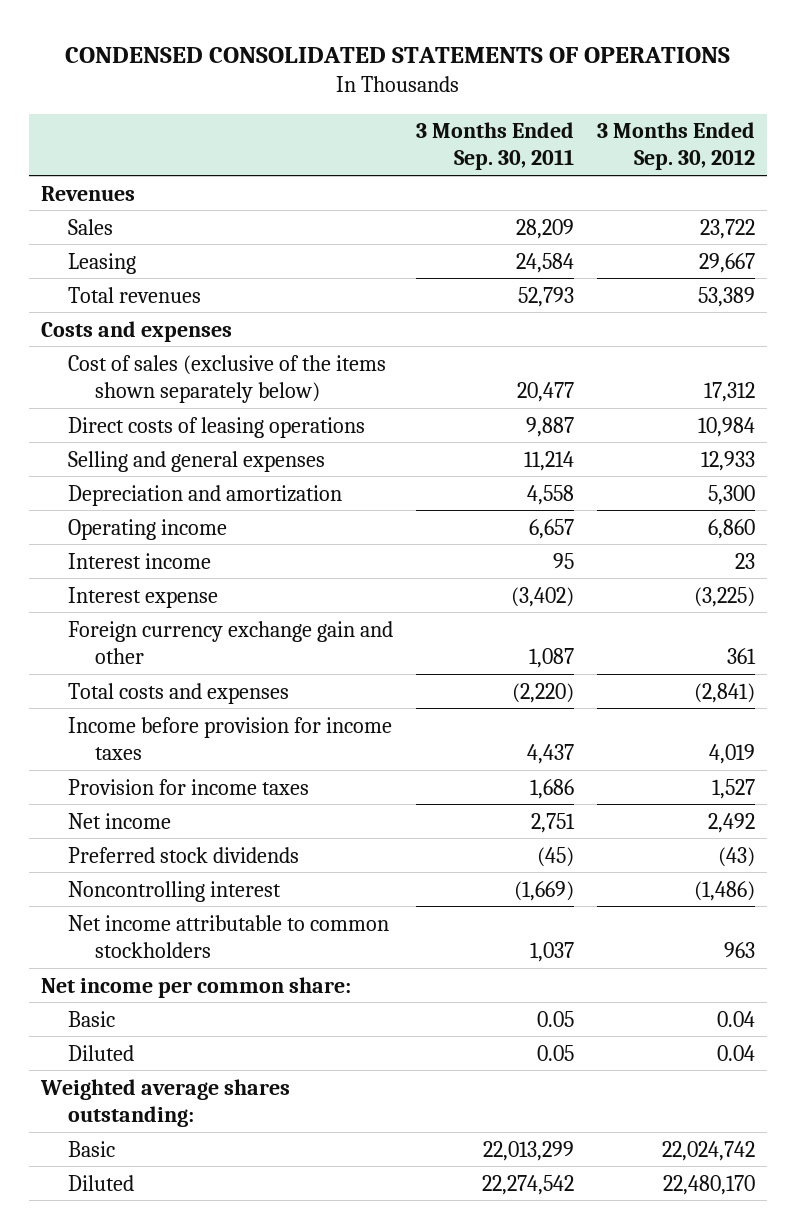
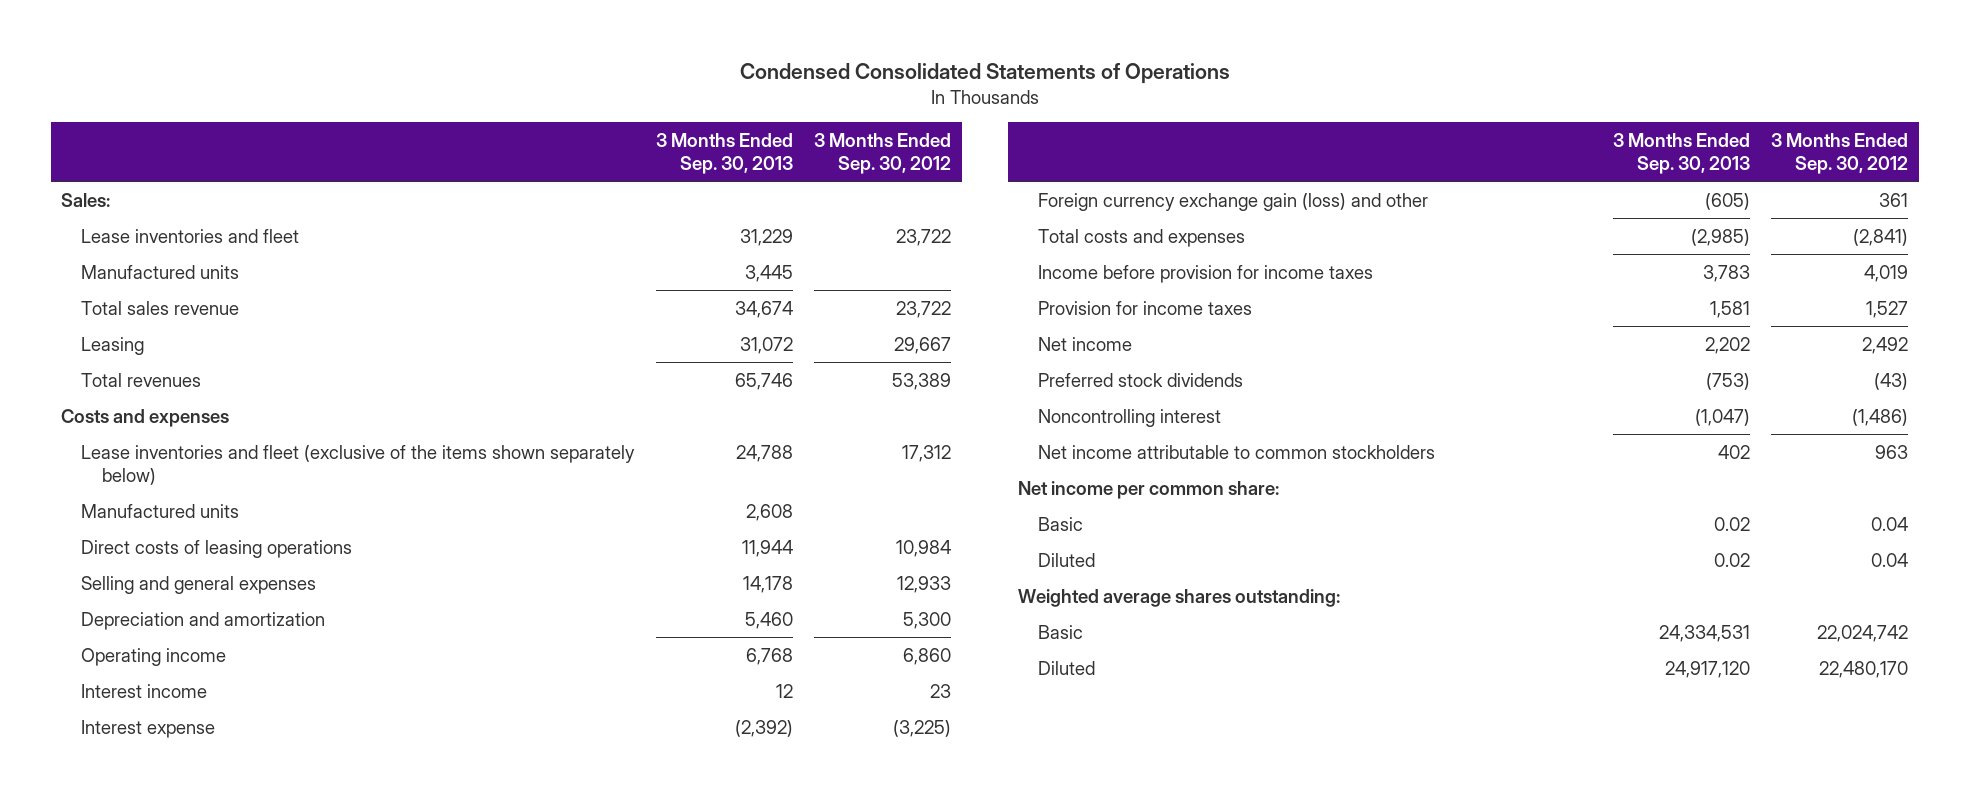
- CONDENSED CONSOLIDATED STATEMENTS OF OPERATIONS
+ Condensed Consolidated Statements of Operations
- | 3 Months Ended Sep. 30, 2011 | 3 Months Ended Sep. 30, 2012
+ | 3 Months Ended Sep. 30, 2013 | 3 Months Ended Sep. 30, 2012
- Revenues
- Sales | 28,209 | 23,722
+ Sales:
+ Lease inventories and fleet | 31,229 | 23,722
+ Manufactured units | 3,445 |
+ Total sales revenue | 34,674 | 23,722
- Cost of sales (exclusive of the items shown separately below) | 20,477 | 17,312
+ Lease inventories and fleet (exclusive of the items shown separately below) | 24,788 | 17,312
+ Manufactured units | 2,608 |
- Foreign currency exchange gain and other | 1,087 | 361
+ Foreign currency exchange gain (loss) and other | (605) | 361

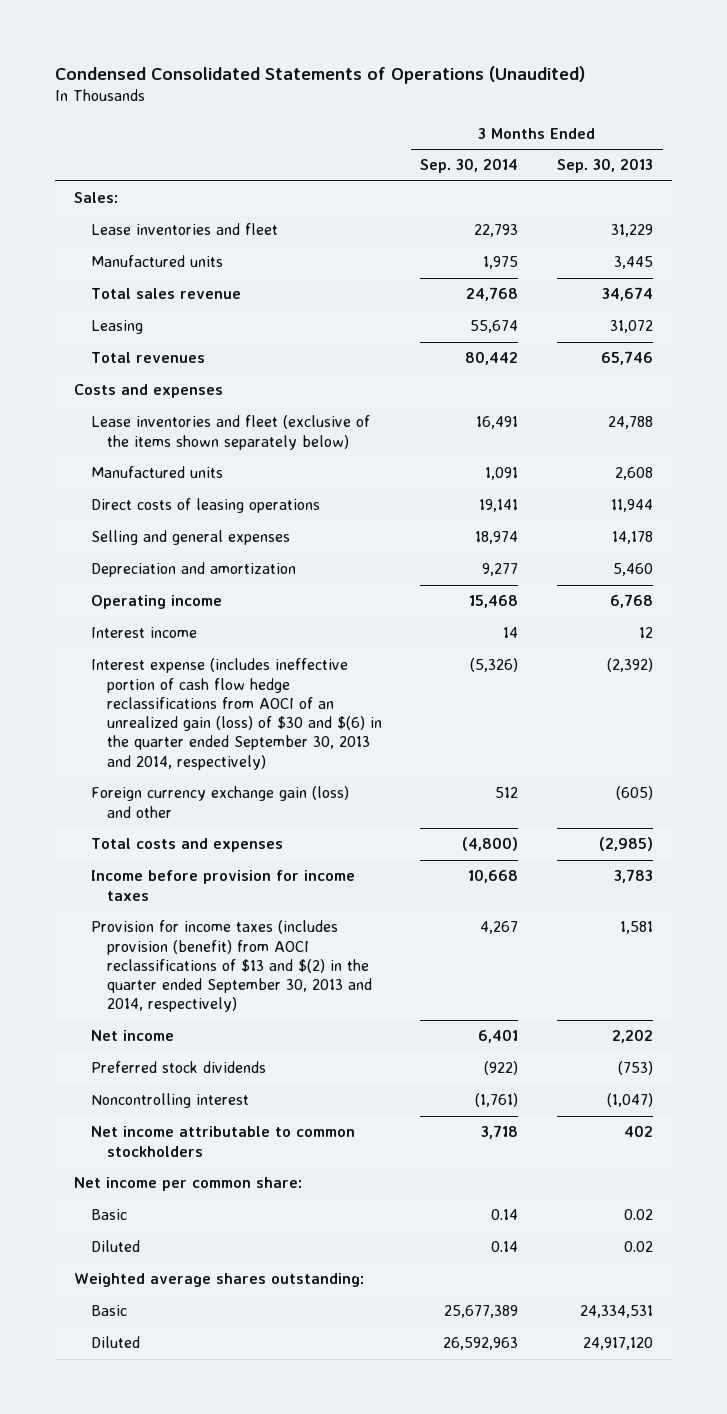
- Condensed Consolidated Statements of Operations
+ Condensed Consolidated Statements of Operations (Unaudited)
- | 3 Months Ended Sep. 30, 2013 | 3 Months Ended Sep. 30, 2012
+ | 3 Months Ended Sep. 30, 2014 | 3 Months Ended Sep. 30, 2013
- Interest expense | (2,392) | (3,225)
+ Interest expense (includes ineffective portion of cash flow hedge reclassifications from AOCI of an unrealized gain (loss) of $30 and $(6) in the quarter ended September 30, 2013 and 2014, respectively) | (5,326) | (2,392)
- Provision for income taxes | 1,581 | 1,527
+ Provision for income taxes (includes provision (benefit) from AOCI reclassifications of $13 and $(2) in the quarter ended September 30, 2013 and 2014, respectively) | 4,267 | 1,581

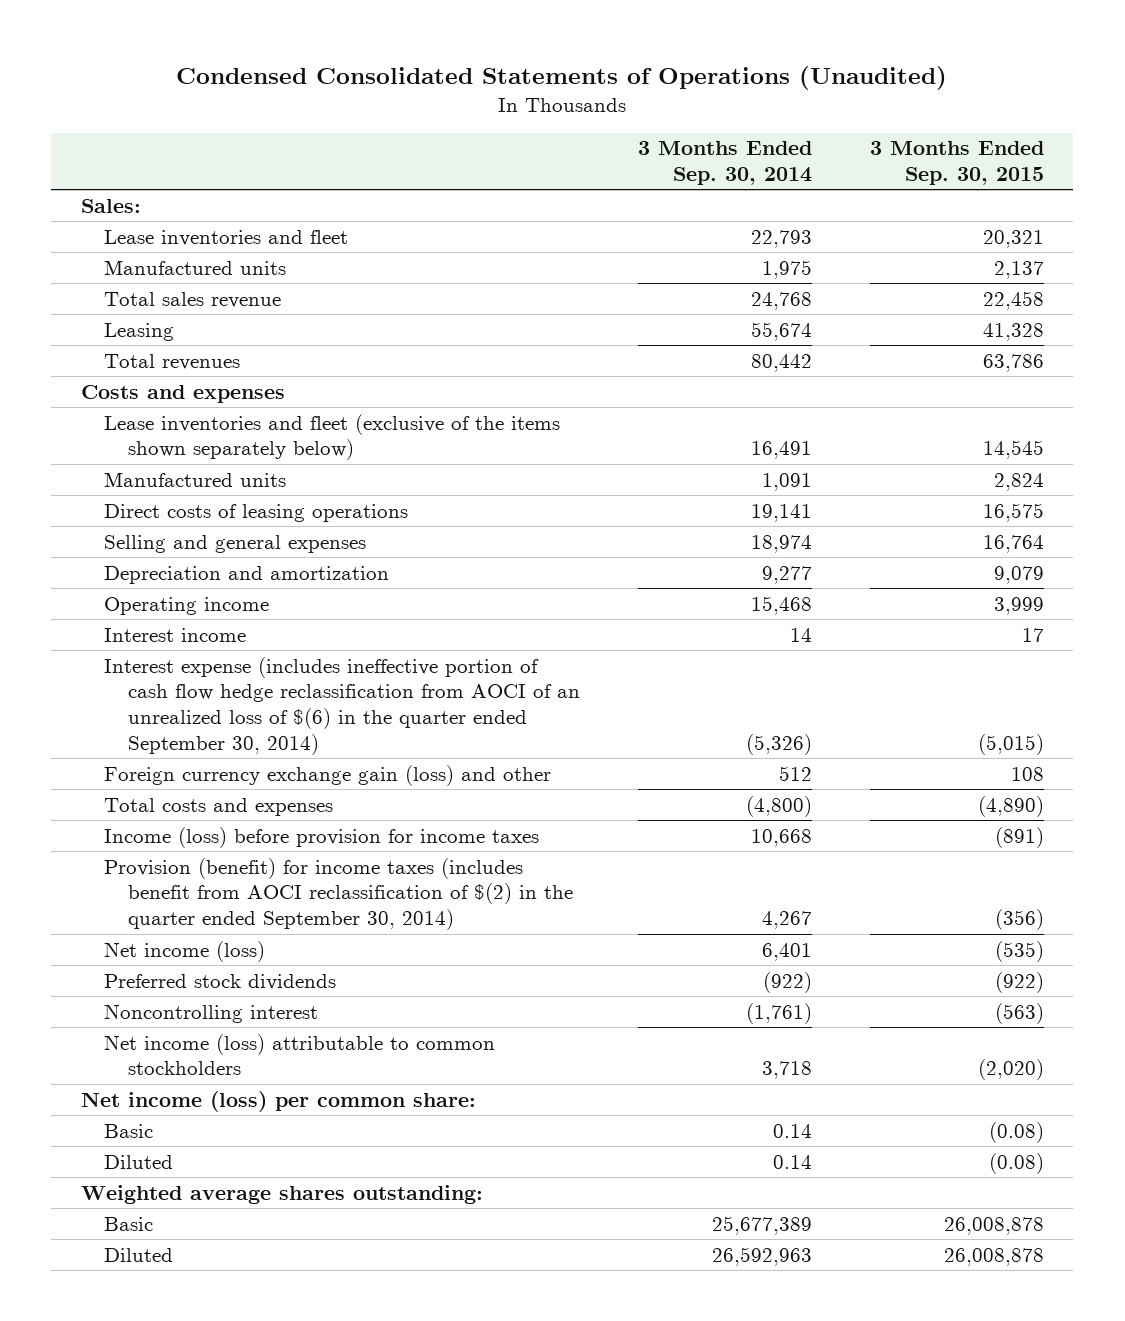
- | 3 Months Ended Sep. 30, 2014 | 3 Months Ended Sep. 30, 2013
+ | 3 Months Ended Sep. 30, 2014 | 3 Months Ended Sep. 30, 2015
- Interest expense (includes ineffective portion of cash flow hedge reclassifications from AOCI of an unrealized gain (loss) of $30 and $(6) in the quarter ended September 30, 2013 and 2014, respectively) | (5,326) | (2,392)
+ Interest expense (includes ineffective portion of cash flow hedge reclassification from AOCI of an unrealized loss of $(6) in the quarter ended September 30, 2014) | (5,326) | (5,015)
- Income before provision for income taxes | 10,668 | 3,783
- Provision for income taxes (includes provision (benefit) from AOCI reclassifications of $13 and $(2) in the quarter ended September 30, 2013 and 2014, respectively) | 4,267 | 1,581
- Net income | 6,401 | 2,202
+ Income (loss) before provision for income taxes | 10,668 | (891)
+ Provision (benefit) for income taxes (includes benefit from AOCI reclassification of $(2) in the quarter ended September 30, 2014) | 4,267 | (356)
+ Net income (loss) | 6,401 | (535)
- Net income attributable to common stockholders | 3,718 | 402
- Net income per common share:
+ Net income (loss) attributable to common stockholders | 3,718 | (2,020)
+ Net income (loss) per common share:

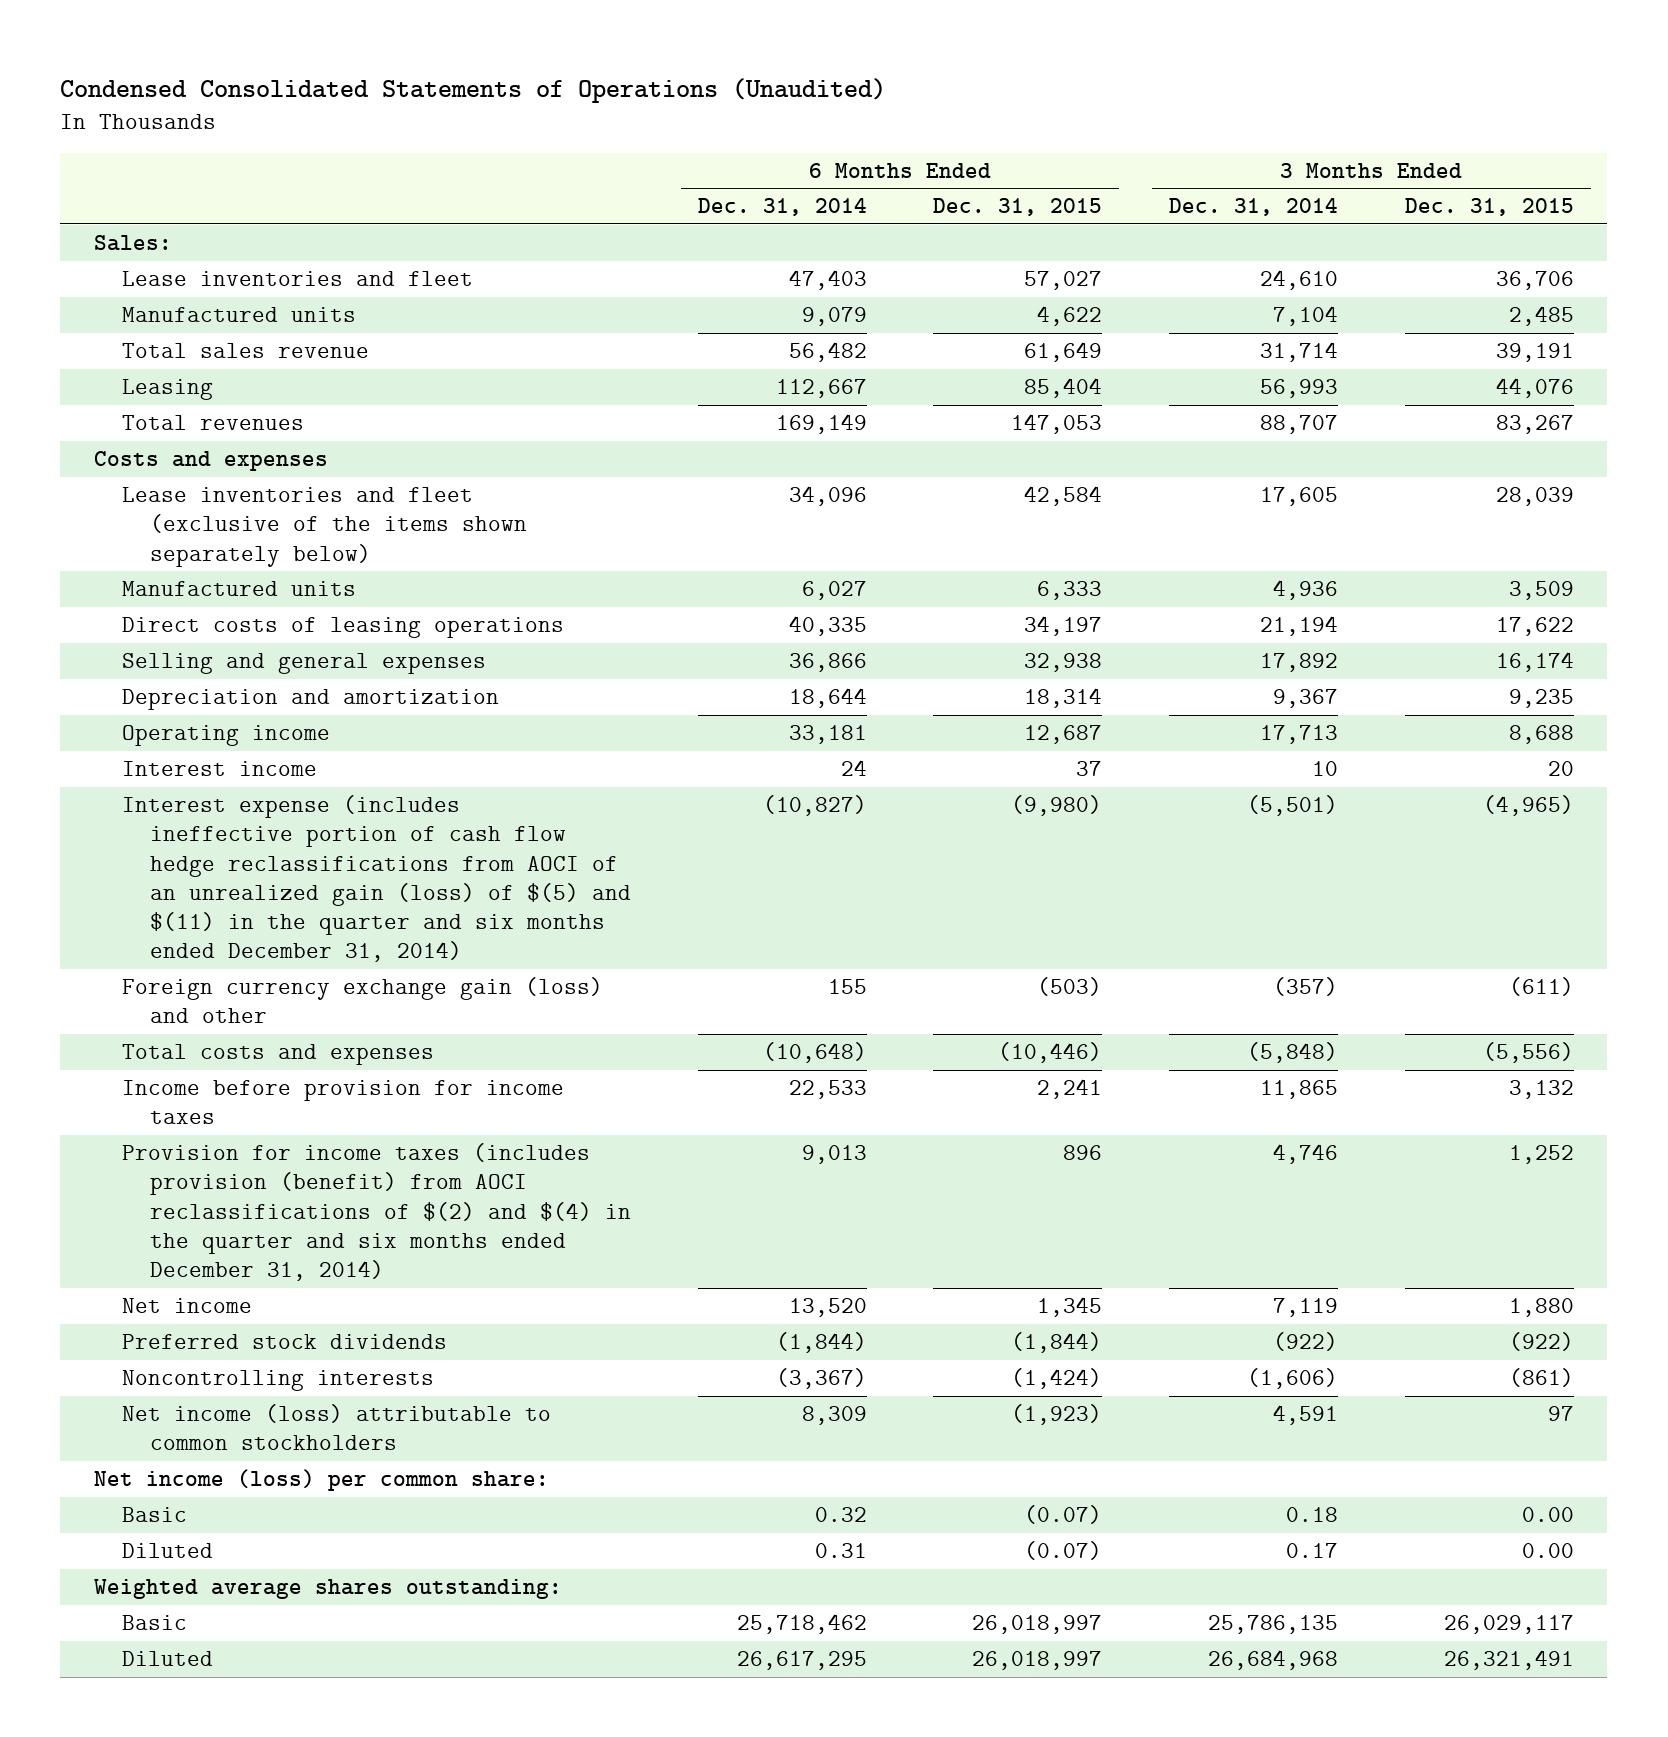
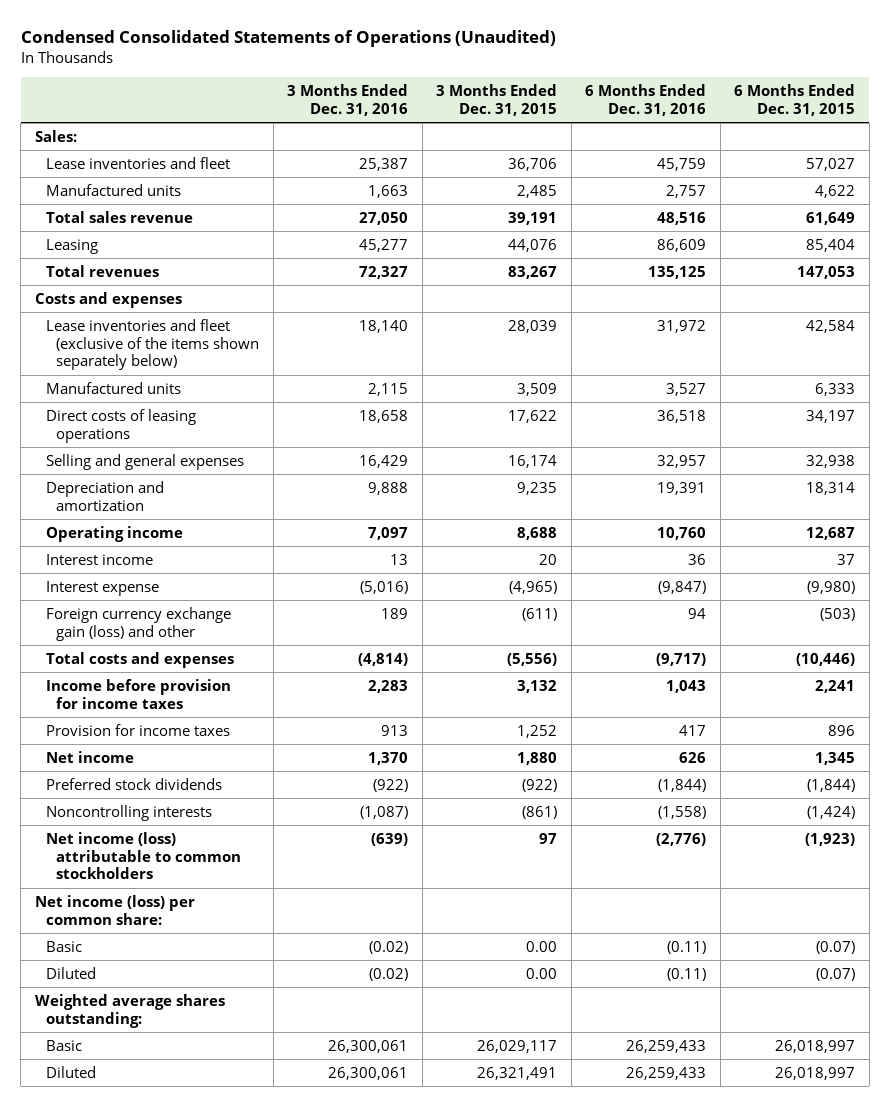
- | 6 Months Ended Dec. 31, 2014 | 6 Months Ended Dec. 31, 2015 | 3 Months Ended Dec. 31, 2014 | 3 Months Ended Dec. 31, 2015
+ | 3 Months Ended Dec. 31, 2016 | 3 Months Ended Dec. 31, 2015 | 6 Months Ended Dec. 31, 2016 | 6 Months Ended Dec. 31, 2015
- Interest expense (includes ineffective portion of cash flow hedge reclassifications from AOCI of an unrealized gain (loss) of $(5) and $(11) in the quarter and six months ended December 31, 2014) | (10,827) | (9,980) | (5,501) | (4,965)
+ Interest expense | (5,016) | (4,965) | (9,847) | (9,980)
- Provision for income taxes (includes provision (benefit) from AOCI reclassifications of $(2) and $(4) in the quarter and six months ended December 31, 2014) | 9,013 | 896 | 4,746 | 1,252
+ Provision for income taxes | 913 | 1,252 | 417 | 896

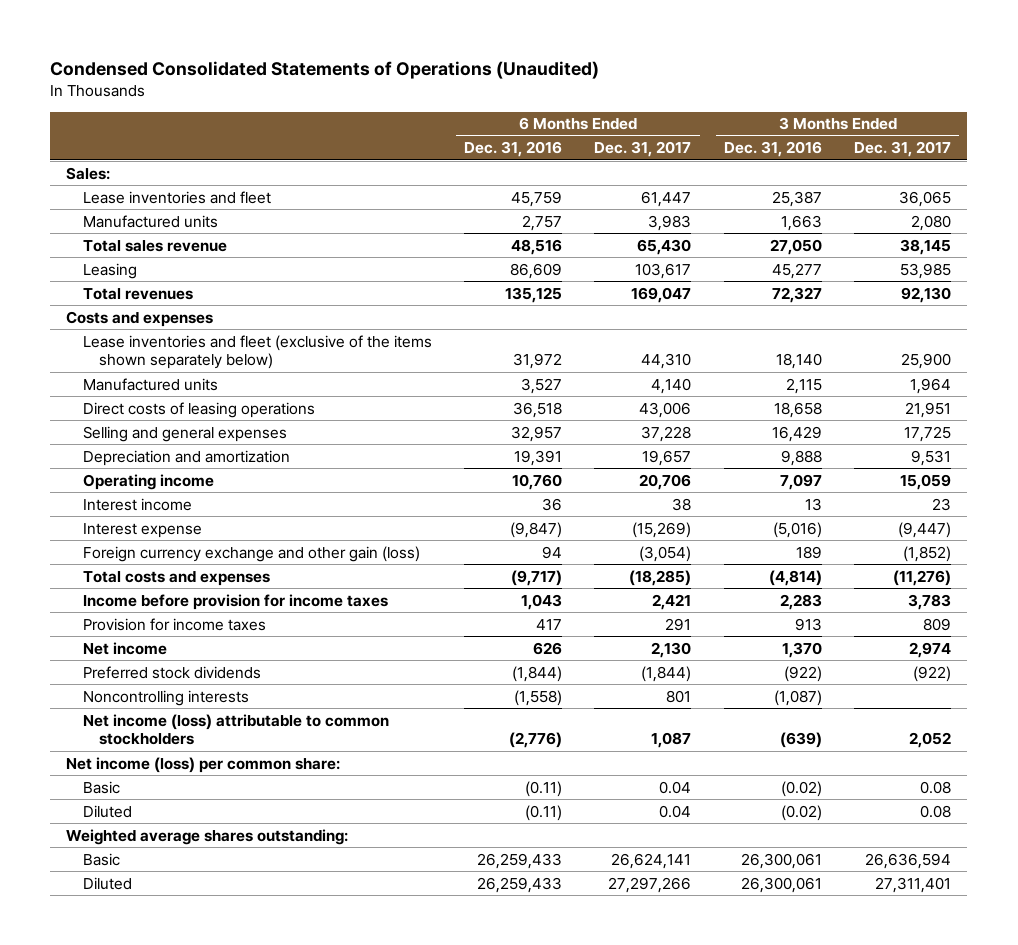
- | 3 Months Ended Dec. 31, 2016 | 3 Months Ended Dec. 31, 2015 | 6 Months Ended Dec. 31, 2016 | 6 Months Ended Dec. 31, 2015
+ | 6 Months Ended Dec. 31, 2016 | 6 Months Ended Dec. 31, 2017 | 3 Months Ended Dec. 31, 2016 | 3 Months Ended Dec. 31, 2017
- Foreign currency exchange gain (loss) and other | 189 | (611) | 94 | (503)
+ Foreign currency exchange and other gain (loss) | 94 | (3,054) | 189 | (1,852)

